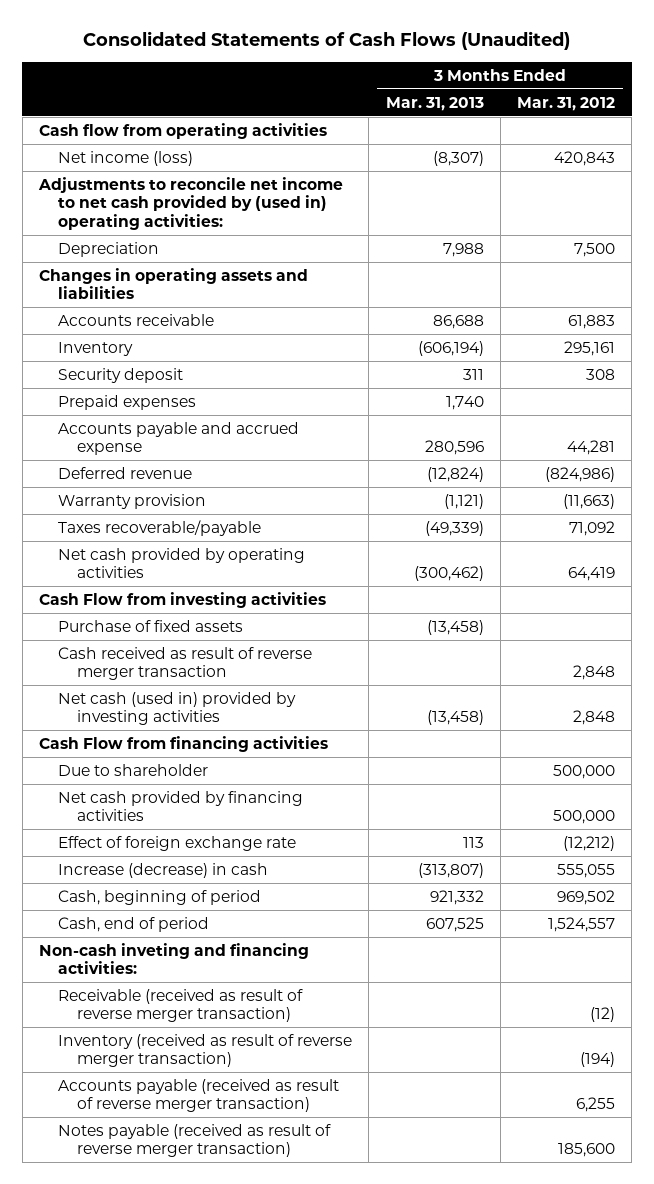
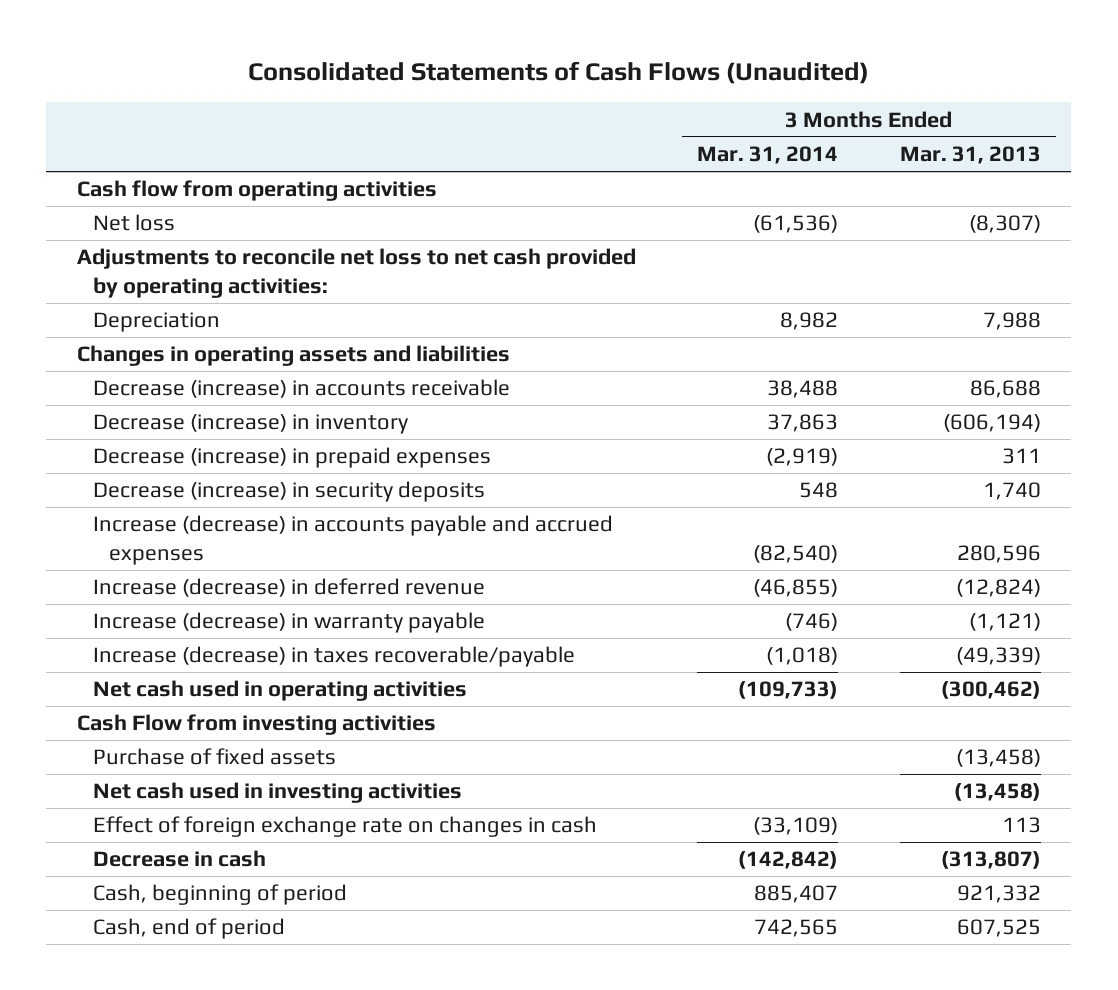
- | 3 Months Ended Mar. 31, 2013 | 3 Months Ended Mar. 31, 2012
+ | 3 Months Ended Mar. 31, 2014 | 3 Months Ended Mar. 31, 2013
- Net income (loss) | (8,307) | 420,843
- Adjustments to reconcile net income to net cash provided by (used in) operating activities:
+ Net loss | (61,536) | (8,307)
+ Adjustments to reconcile net loss to net cash provided by operating activities:
- Accounts receivable | 86,688 | 61,883
- Inventory | (606,194) | 295,161
- Security deposit | 311 | 308
- Prepaid expenses | 1,740 |
- Accounts payable and accrued expense | 280,596 | 44,281
- Deferred revenue | (12,824) | (824,986)
- Warranty provision | (1,121) | (11,663)
- Taxes recoverable/payable | (49,339) | 71,092
- Net cash provided by operating activities | (300,462) | 64,419
+ Decrease (increase) in accounts receivable | 38,488 | 86,688
+ Decrease (increase) in inventory | 37,863 | (606,194)
+ Decrease (increase) in prepaid expenses | (2,919) | 311
+ Decrease (increase) in security deposits | 548 | 1,740
+ Increase (decrease) in accounts payable and accrued expenses | (82,540) | 280,596
+ Increase (decrease) in deferred revenue | (46,855) | (12,824)
+ Increase (decrease) in warranty payable | (746) | (1,121)
+ Increase (decrease) in taxes recoverable/payable | (1,018) | (49,339)
+ Net cash used in operating activities | (109,733) | (300,462)
- Cash received as result of reverse merger transaction | | 2,848
- Net cash (used in) provided by investing activities | (13,458) | 2,848
- Cash Flow from financing activities
- Due to shareholder | | 500,000
- Net cash provided by financing activities | | 500,000
- Effect of foreign exchange rate | 113 | (12,212)
- Increase (decrease) in cash | (313,807) | 555,055
+ Net cash used in investing activities | | (13,458)
+ Effect of foreign exchange rate on changes in cash | (33,109) | 113
+ Decrease in cash | (142,842) | (313,807)
- Non-cash inveting and financing activities:
- Receivable (received as result of reverse merger transaction) | | (12)
- Inventory (received as result of reverse merger transaction) | | (194)
- Accounts payable (received as result of reverse merger transaction) | | 6,255
- Notes payable (received as result of reverse merger transaction) | | 185,600

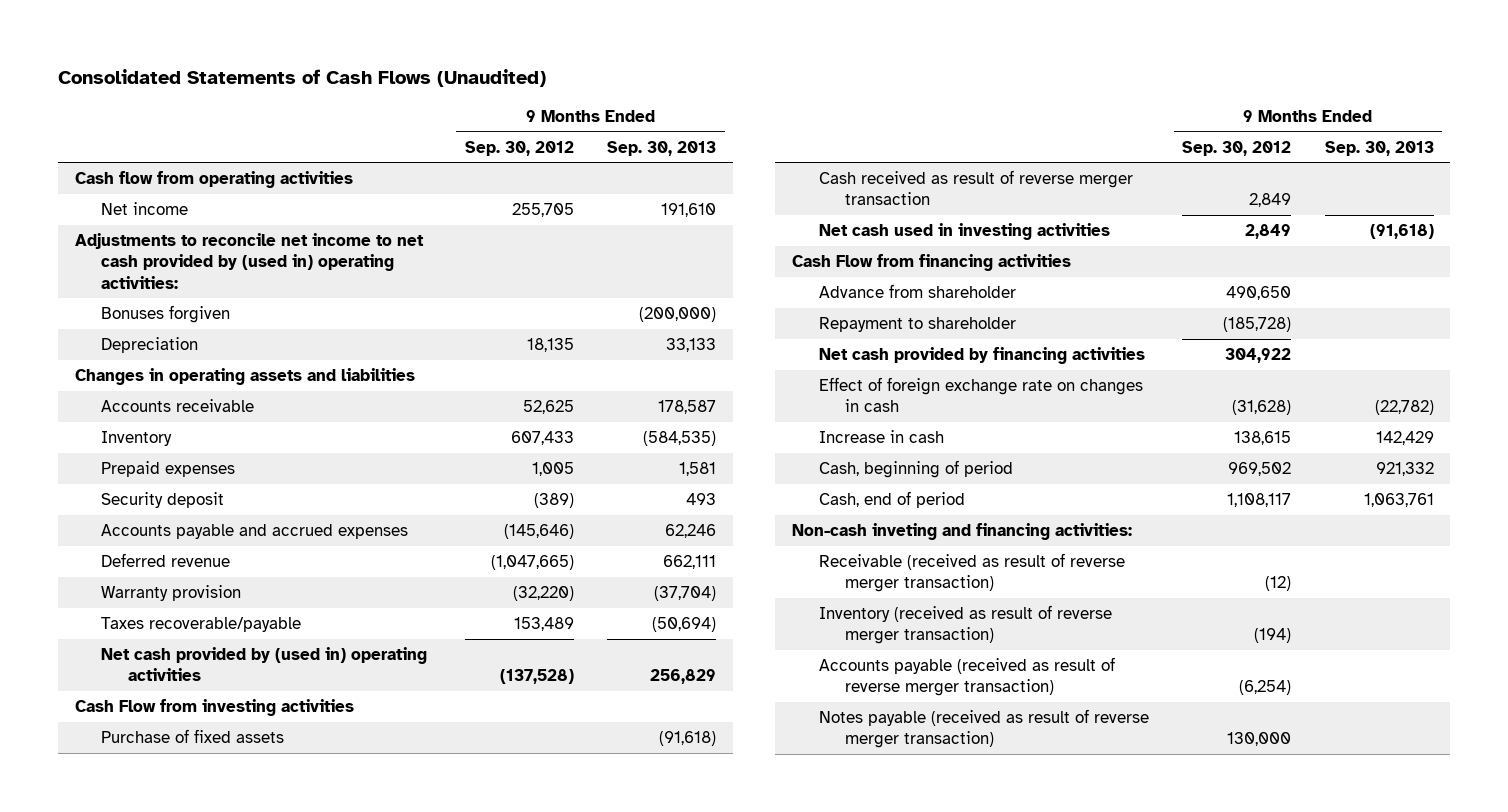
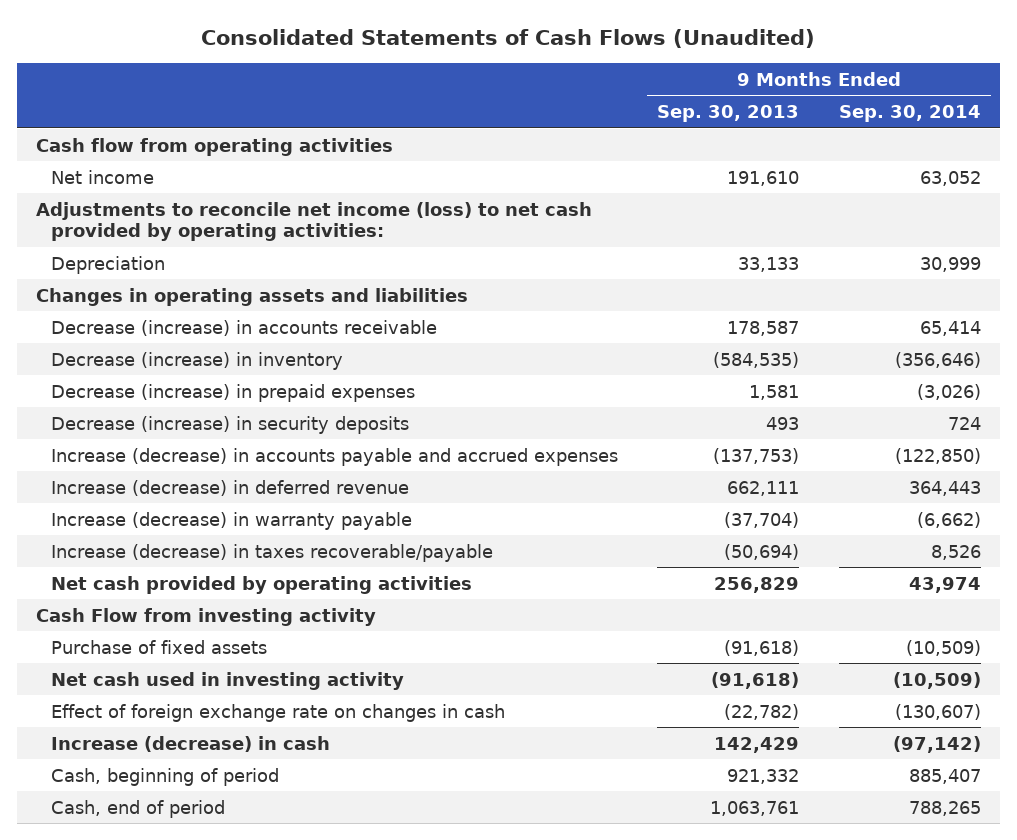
- | 9 Months Ended Sep. 30, 2012 | 9 Months Ended Sep. 30, 2013
+ | 9 Months Ended Sep. 30, 2013 | 9 Months Ended Sep. 30, 2014
- Adjustments to reconcile net income to net cash provided by (used in) operating activities:
- Bonuses forgiven | | (200,000)
+ Adjustments to reconcile net income (loss) to net cash provided by operating activities:
- Accounts receivable | 52,625 | 178,587
- Inventory | 607,433 | (584,535)
- Prepaid expenses | 1,005 | 1,581
- Security deposit | (389) | 493
- Accounts payable and accrued expenses | (145,646) | 62,246
- Deferred revenue | (1,047,665) | 662,111
- Warranty provision | (32,220) | (37,704)
- Taxes recoverable/payable | 153,489 | (50,694)
- Net cash provided by (used in) operating activities | (137,528) | 256,829
- Cash Flow from investing activities
+ Decrease (increase) in accounts receivable | 178,587 | 65,414
+ Decrease (increase) in inventory | (584,535) | (356,646)
+ Decrease (increase) in prepaid expenses | 1,581 | (3,026)
+ Decrease (increase) in security deposits | 493 | 724
+ Increase (decrease) in accounts payable and accrued expenses | (137,753) | (122,850)
+ Increase (decrease) in deferred revenue | 662,111 | 364,443
+ Increase (decrease) in warranty payable | (37,704) | (6,662)
+ Increase (decrease) in taxes recoverable/payable | (50,694) | 8,526
+ Net cash provided by operating activities | 256,829 | 43,974
+ Cash Flow from investing activity
- Cash received as result of reverse merger transaction | 2,849 |
- Net cash used in investing activities | 2,849 | (91,618)
- Cash Flow from financing activities
- Advance from shareholder | 490,650 |
- Repayment to shareholder | (185,728) |
- Net cash provided by financing activities | 304,922 |
+ Net cash used in investing activity | (91,618) | (10,509)
- Increase in cash | 138,615 | 142,429
+ Increase (decrease) in cash | 142,429 | (97,142)
- Non-cash inveting and financing activities:
- Receivable (received as result of reverse merger transaction) | (12) |
- Inventory (received as result of reverse merger transaction) | (194) |
- Accounts payable (received as result of reverse merger transaction) | (6,254) |
- Notes payable (received as result of reverse merger transaction) | 130,000 |

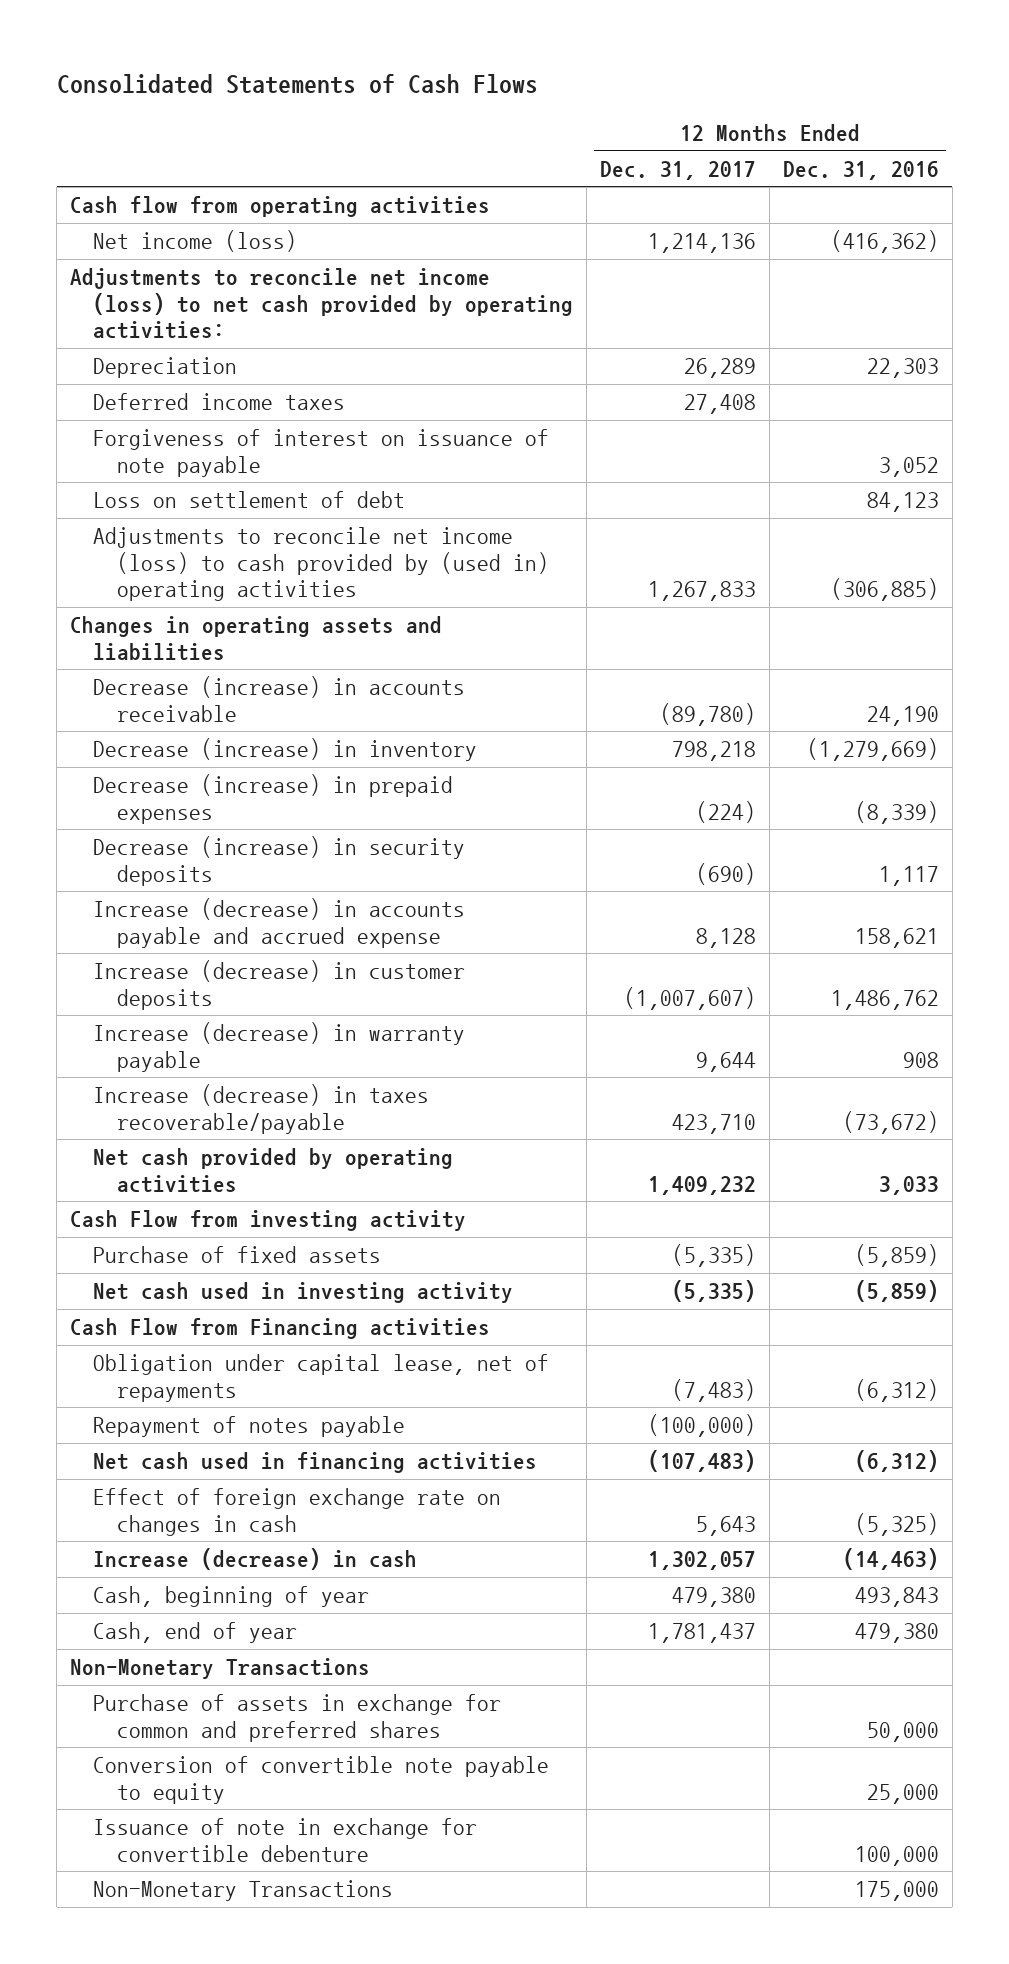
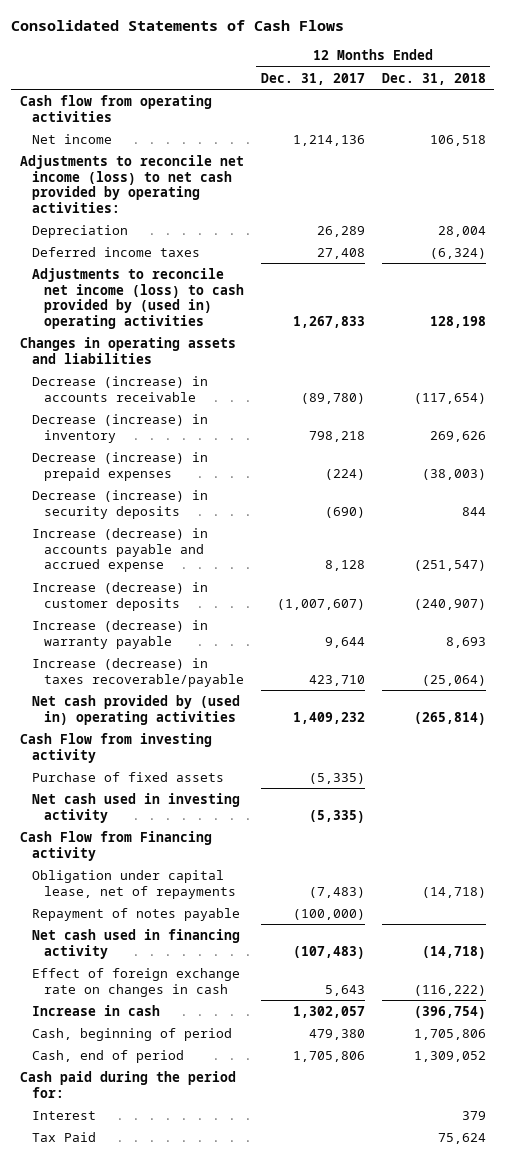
- | 12 Months Ended Dec. 31, 2017 | 12 Months Ended Dec. 31, 2016
+ | 12 Months Ended Dec. 31, 2017 | 12 Months Ended Dec. 31, 2018
- Net income (loss) | 1,214,136 | (416,362)
+ Net income | 1,214,136 | 106,518
- Forgiveness of interest on issuance of note payable | | 3,052
- Loss on settlement of debt | | 84,123
- Net cash provided by operating activities | 1,409,232 | 3,033
+ Net cash provided by (used in) operating activities | 1,409,232 | (265,814)
- Cash Flow from Financing activities
+ Cash Flow from Financing activity
- Net cash used in financing activities | (107,483) | (6,312)
+ Net cash used in financing activity | (107,483) | (14,718)
- Increase (decrease) in cash | 1,302,057 | (14,463)
- Cash, beginning of year | 479,380 | 493,843
- Cash, end of year | 1,781,437 | 479,380
- Non-Monetary Transactions
- Purchase of assets in exchange for common and preferred shares | | 50,000
- Conversion of convertible note payable to equity | | 25,000
- Issuance of note in exchange for convertible debenture | | 100,000
- Non-Monetary Transactions | | 175,000
+ Increase in cash | 1,302,057 | (396,754)
+ Cash, beginning of period | 479,380 | 1,705,806
+ Cash, end of period | 1,705,806 | 1,309,052
+ Cash paid during the period for:
+ Interest | | 379
+ Tax Paid | | 75,624

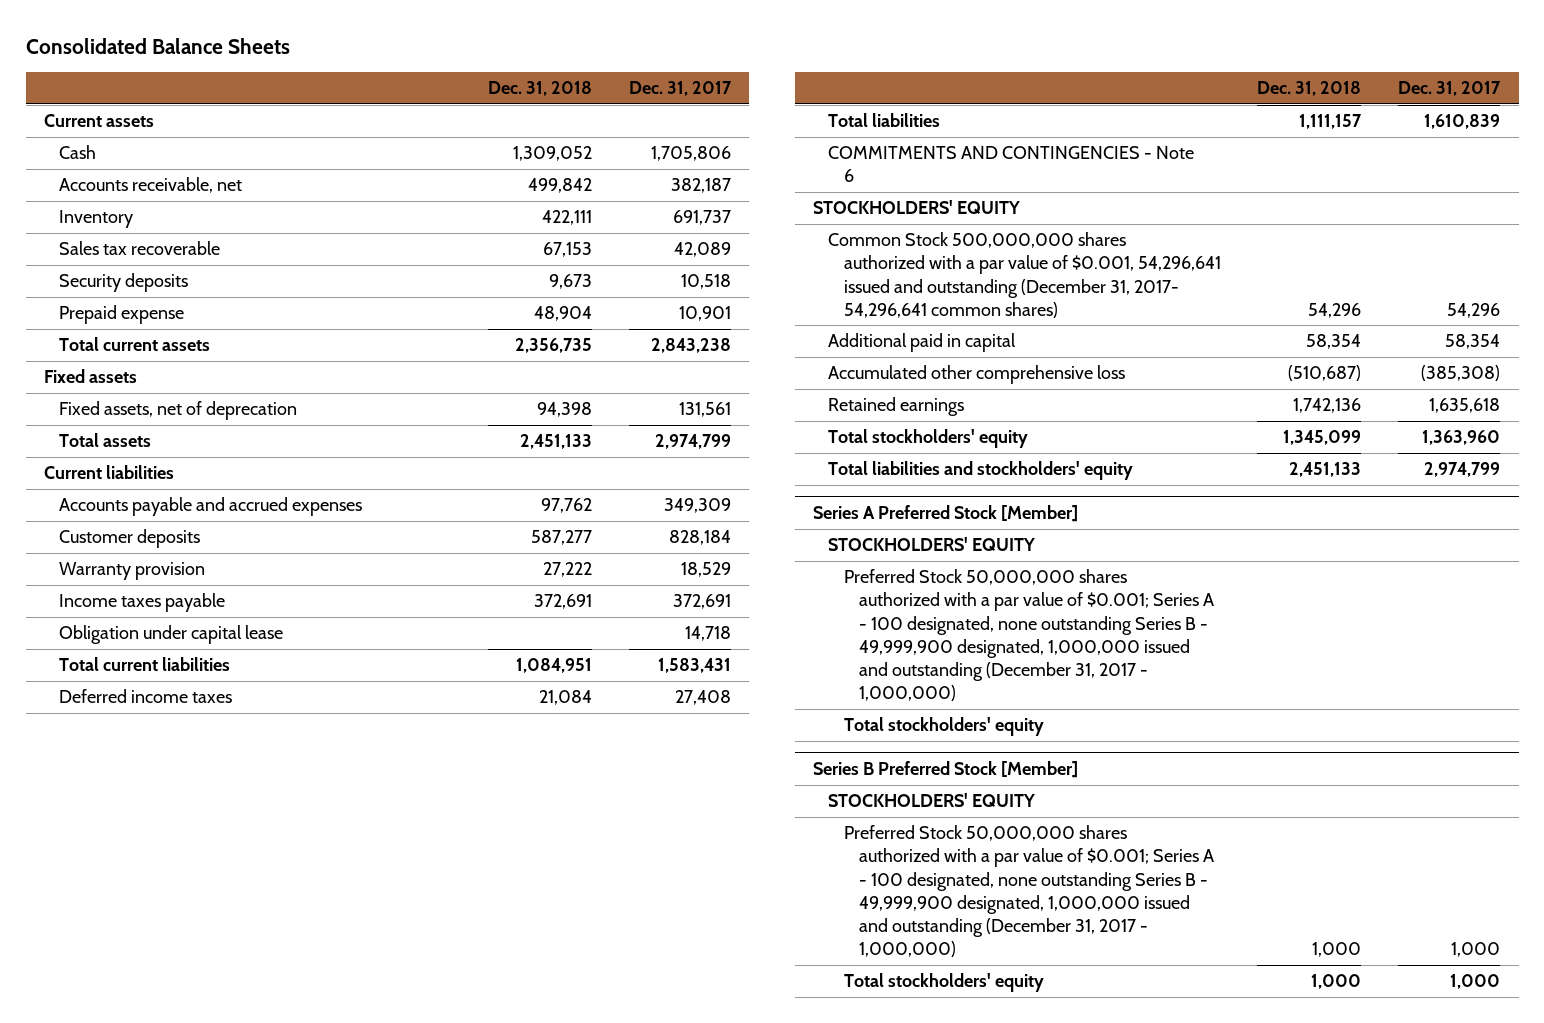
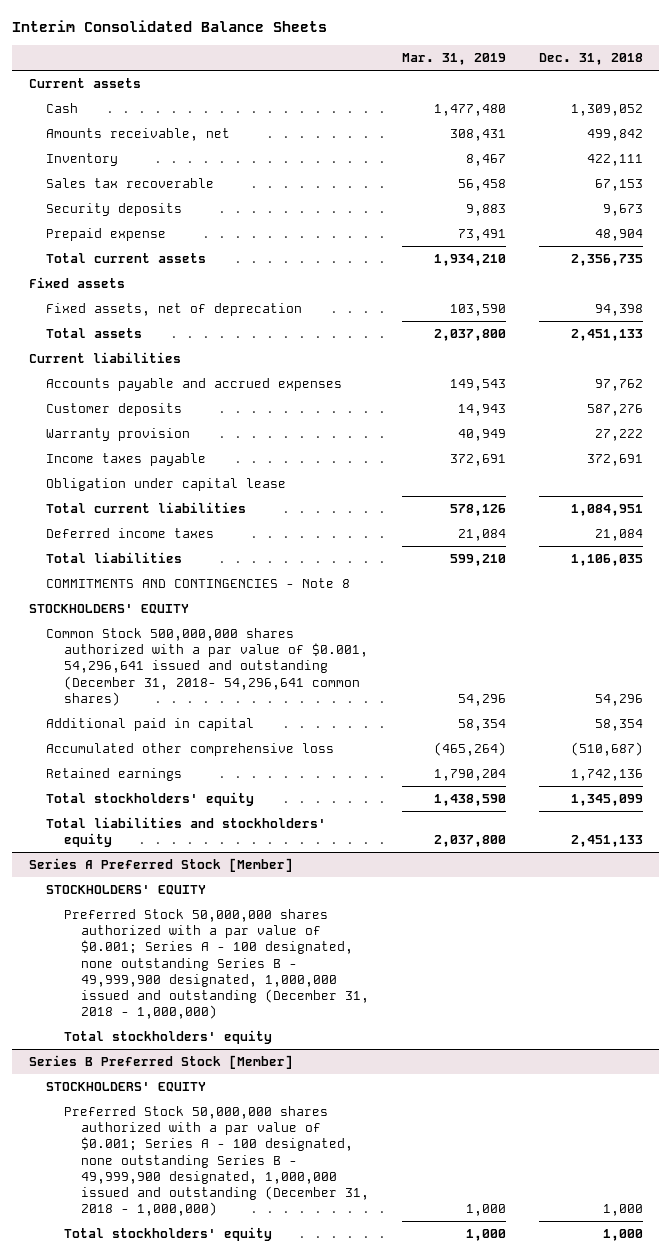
- Consolidated Balance Sheets
+ Interim Consolidated Balance Sheets
- | Dec. 31, 2018 | Dec. 31, 2017
+ | Mar. 31, 2019 | Dec. 31, 2018
- Accounts receivable, net | 499,842 | 382,187
+ Amounts receivable, net | 308,431 | 499,842
- Customer deposits | 587,277 | 828,184
+ Customer deposits | 14,943 | 587,276
- Total liabilities | 1,111,157 | 1,610,839
- COMMITMENTS AND CONTINGENCIES - Note 6
+ Total liabilities | 599,210 | 1,106,035
+ COMMITMENTS AND CONTINGENCIES - Note 8
- Common Stock 500,000,000 shares authorized with a par value of $0.001, 54,296,641 issued and outstanding (December 31, 2017- 54,296,641 common shares) | 54,296 | 54,296
+ Common Stock 500,000,000 shares authorized with a par value of $0.001, 54,296,641 issued and outstanding (December 31, 2018- 54,296,641 common shares) | 54,296 | 54,296
@ Series A Preferred Stock [Member]
- Preferred Stock 50,000,000 shares authorized with a par value of $0.001; Series A - 100 designated, none outstanding Series B - 49,999,900 designated, 1,000,000 issued and outstanding (December 31, 2017 - 1,000,000)
+ Preferred Stock 50,000,000 shares authorized with a par value of $0.001; Series A - 100 designated, none outstanding Series B - 49,999,900 designated, 1,000,000 issued and outstanding (December 31, 2018 - 1,000,000)
@ Series B Preferred Stock [Member]
- Preferred Stock 50,000,000 shares authorized with a par value of $0.001; Series A - 100 designated, none outstanding Series B - 49,999,900 designated, 1,000,000 issued and outstanding (December 31, 2017 - 1,000,000) | 1,000 | 1,000
+ Preferred Stock 50,000,000 shares authorized with a par value of $0.001; Series A - 100 designated, none outstanding Series B - 49,999,900 designated, 1,000,000 issued and outstanding (December 31, 2018 - 1,000,000) | 1,000 | 1,000

